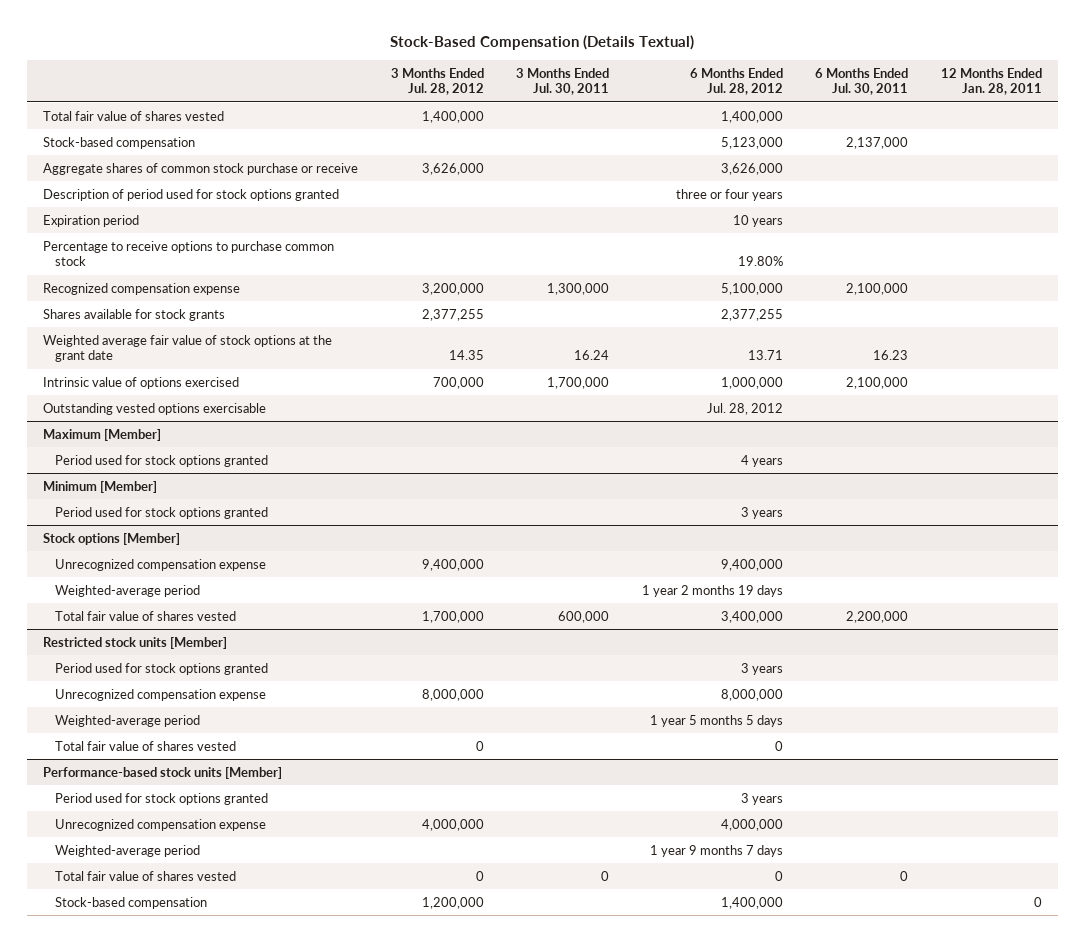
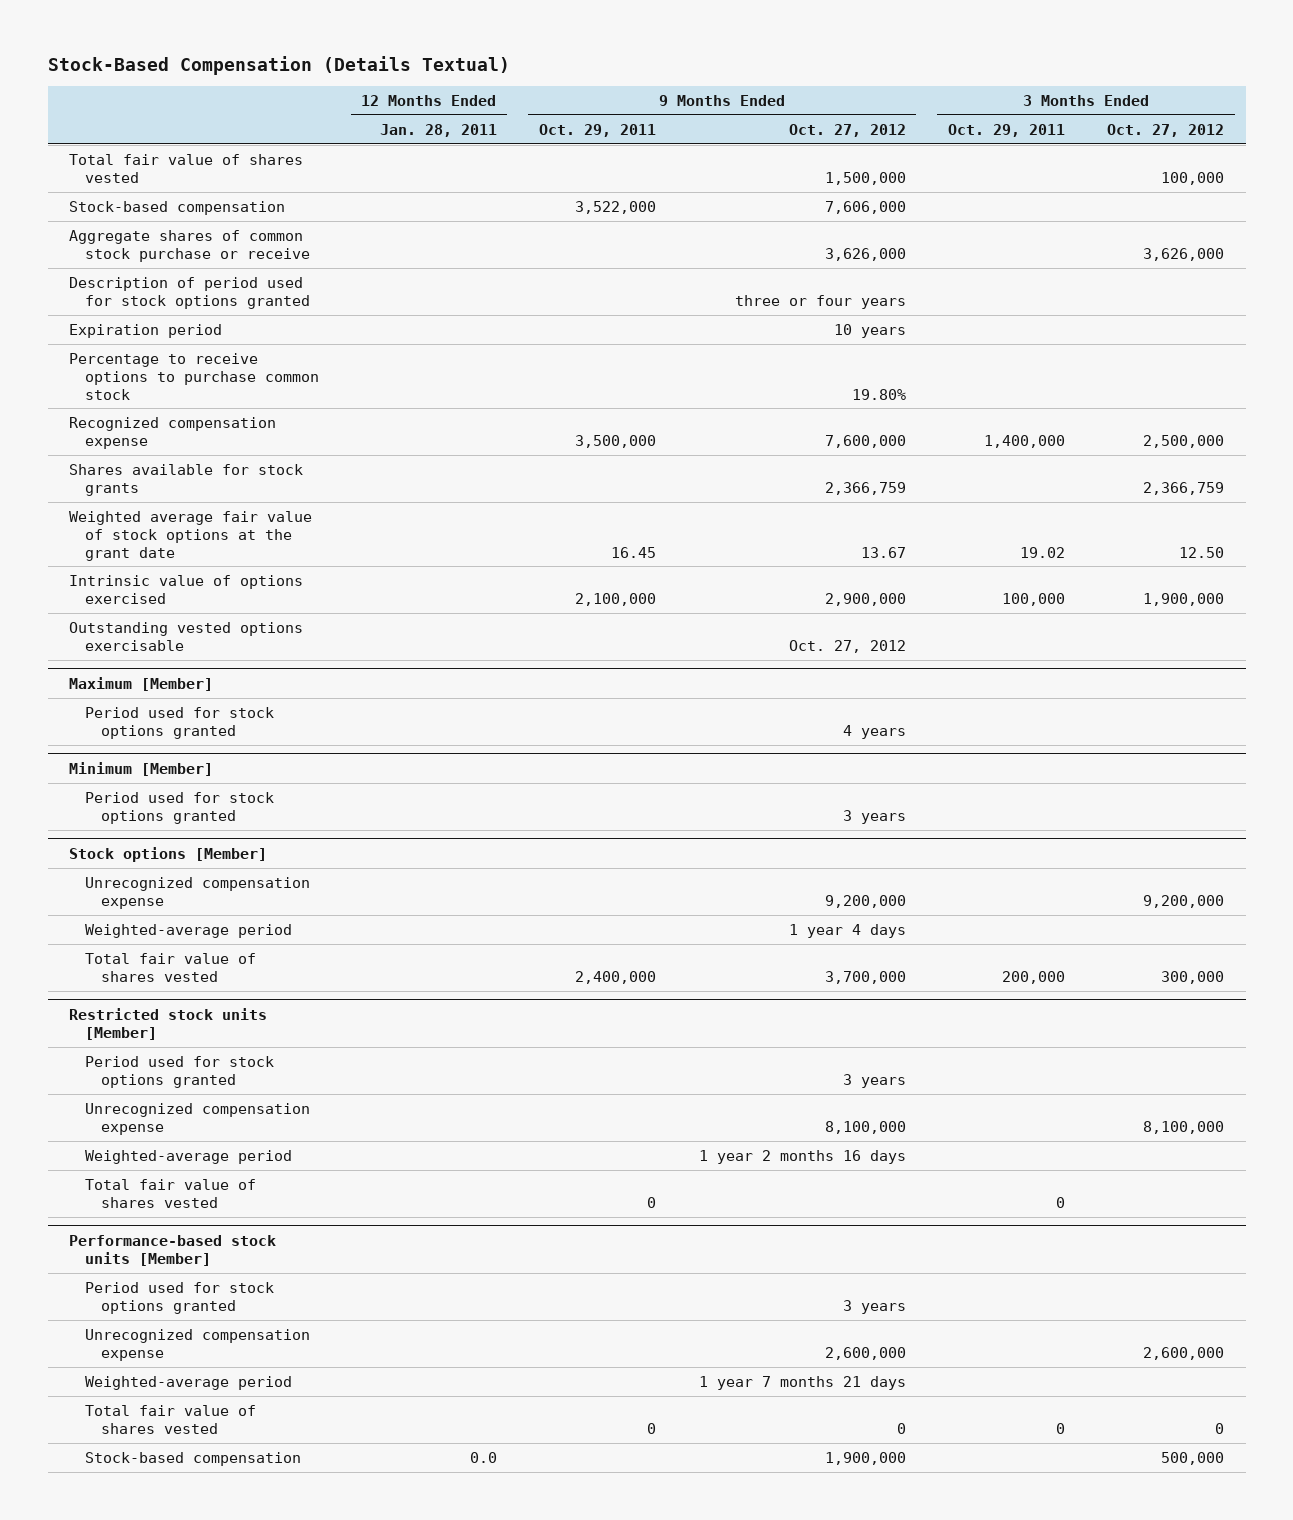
- | 3 Months Ended Jul. 28, 2012 | 3 Months Ended Jul. 30, 2011 | 6 Months Ended Jul. 28, 2012 | 6 Months Ended Jul. 30, 2011 | 12 Months Ended Jan. 28, 2011
+ | 12 Months Ended Jan. 28, 2011 | 9 Months Ended Oct. 29, 2011 | 9 Months Ended Oct. 27, 2012 | 3 Months Ended Oct. 29, 2011 | 3 Months Ended Oct. 27, 2012
@ Performance-based stock units [Member]
- Stock-based compensation | 1,200,000 | | 1,400,000 | | 0
+ Stock-based compensation | 0.0 | | 1,900,000 | | 500,000

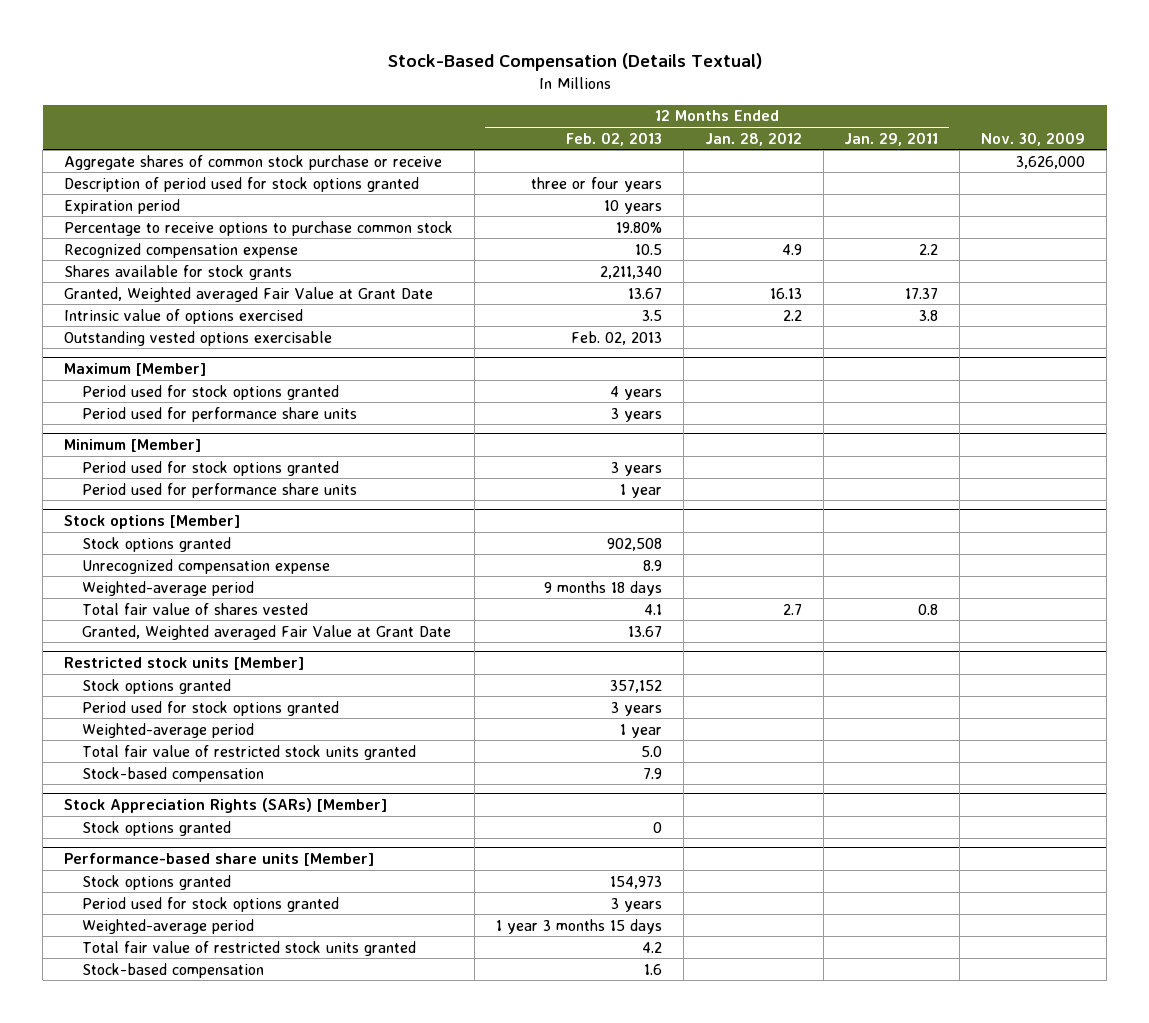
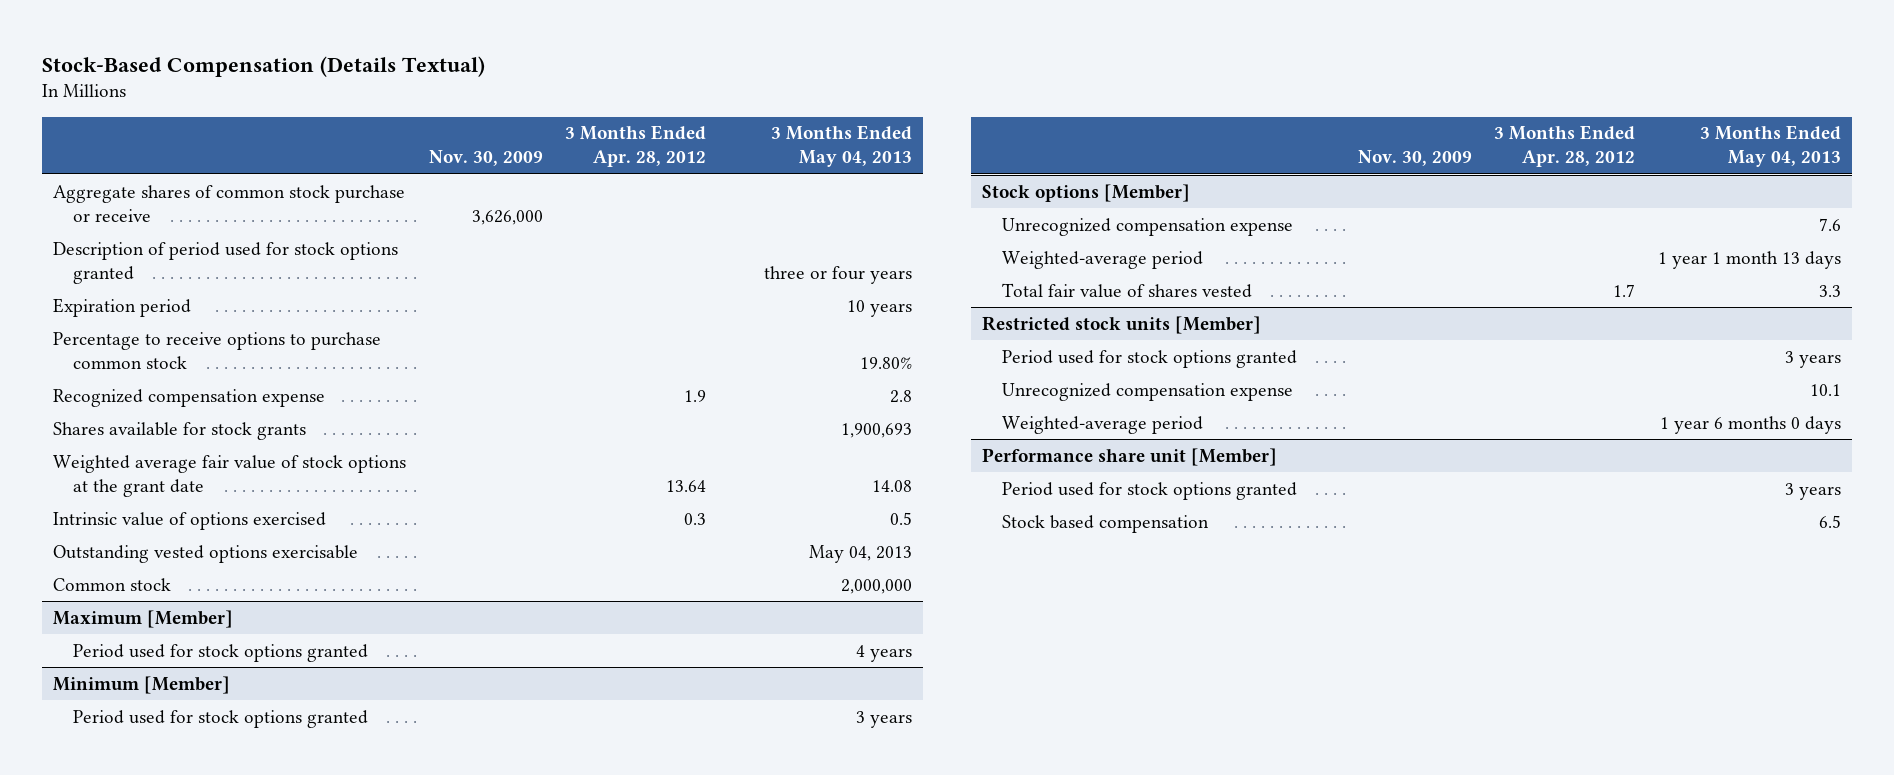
- | 12 Months Ended Feb. 02, 2013 | 12 Months Ended Jan. 28, 2012 | 12 Months Ended Jan. 29, 2011 | Nov. 30, 2009
+ | Nov. 30, 2009 | 3 Months Ended Apr. 28, 2012 | 3 Months Ended May 04, 2013
- Granted, Weighted averaged Fair Value at Grant Date | 13.67 | 16.13 | 17.37 |
+ Weighted average fair value of stock options at the grant date | | 13.64 | 14.08
+ Common stock | | | 2,000,000
@ Maximum [Member]
- Period used for performance share units | 3 years | | |
@ Minimum [Member]
- Period used for performance share units | 1 year | | |
@ Stock options [Member]
- Stock options granted | 902,508 | | |
- Granted, Weighted averaged Fair Value at Grant Date | 13.67 | | |
@ Restricted stock units [Member]
- Stock options granted | 357,152 | | |
+ Unrecognized compensation expense | | | 10.1
- Total fair value of restricted stock units granted | 5.0 | | |
- Stock-based compensation | 7.9 | | |
- Stock Appreciation Rights (SARs) [Member]
- Stock options granted | 0 | | |
- Performance-based share units [Member]
- Stock options granted | 154,973 | | |
+ Performance share unit [Member]
- Weighted-average period | 1 year 3 months 15 days | | |
- Total fair value of restricted stock units granted | 4.2 | | |
- Stock-based compensation | 1.6 | | |
+ Stock based compensation | | | 6.5

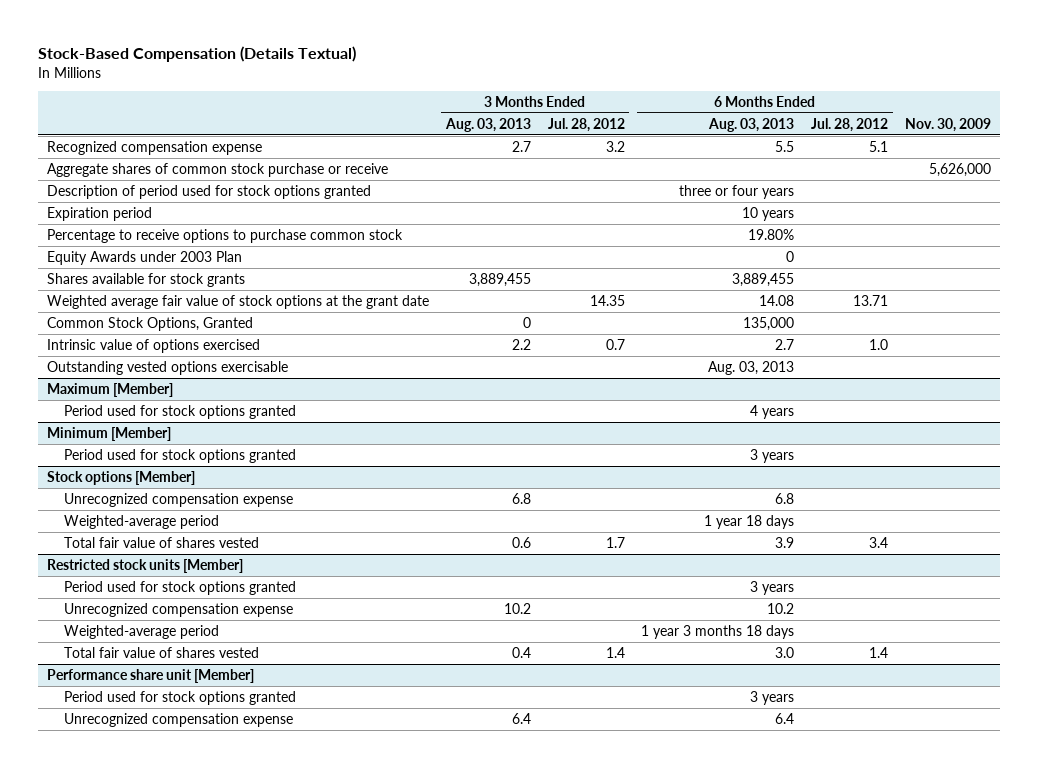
- | Nov. 30, 2009 | 3 Months Ended Apr. 28, 2012 | 3 Months Ended May 04, 2013
+ | 3 Months Ended Aug. 03, 2013 | 3 Months Ended Jul. 28, 2012 | 6 Months Ended Aug. 03, 2013 | 6 Months Ended Jul. 28, 2012 | Nov. 30, 2009
- Aggregate shares of common stock purchase or receive | 3,626,000 | |
moved up: Recognized compensation expense | 2.7 | 3.2 | 5.5 | 5.1 |
+ Aggregate shares of common stock purchase or receive | | | | | 5,626,000
+ Equity Awards under 2003 Plan | | | 0 | |
+ Common Stock Options, Granted | 0 | | 135,000 | |
- Common stock | | | 2,000,000
@ Restricted stock units [Member]
+ Total fair value of shares vested | 0.4 | 1.4 | 3.0 | 1.4 |
@ Performance share unit [Member]
- Stock based compensation | | | 6.5
+ Unrecognized compensation expense | 6.4 | | 6.4 | |

